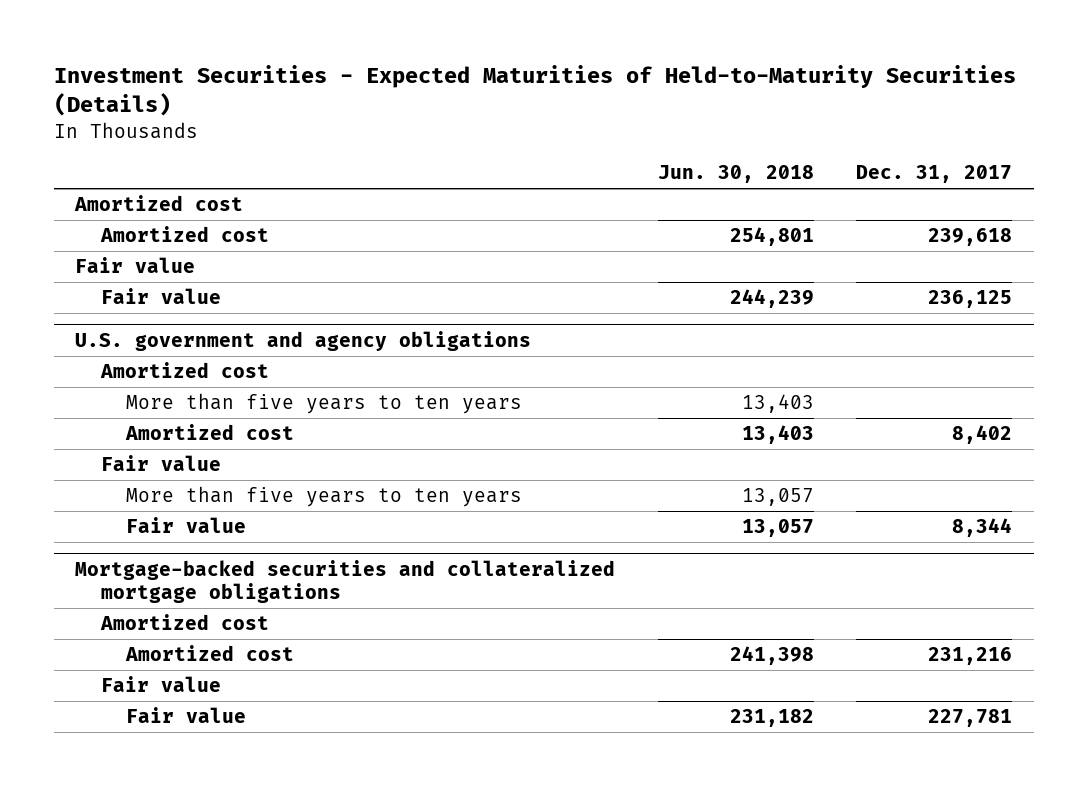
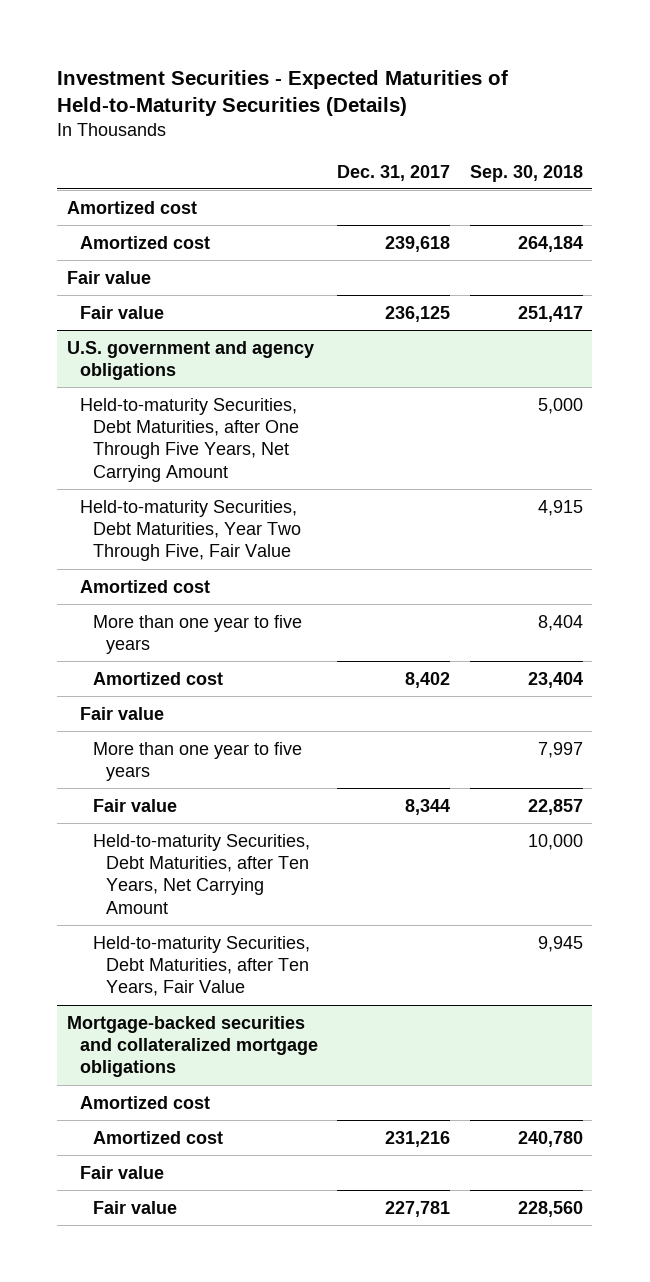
- | Jun. 30, 2018 | Dec. 31, 2017
+ | Dec. 31, 2017 | Sep. 30, 2018
@ U.S. government and agency obligations
+ Held-to-maturity Securities, Debt Maturities, after One Through Five Years, Net Carrying Amount | | 5,000
+ Held-to-maturity Securities, Debt Maturities, Year Two Through Five, Fair Value | | 4,915
- More than five years to ten years | 13,403 |
+ More than one year to five years | | 8,404
- More than five years to ten years | 13,057 |
+ More than one year to five years | | 7,997
+ Held-to-maturity Securities, Debt Maturities, after Ten Years, Net Carrying Amount | | 10,000
+ Held-to-maturity Securities, Debt Maturities, after Ten Years, Fair Value | | 9,945

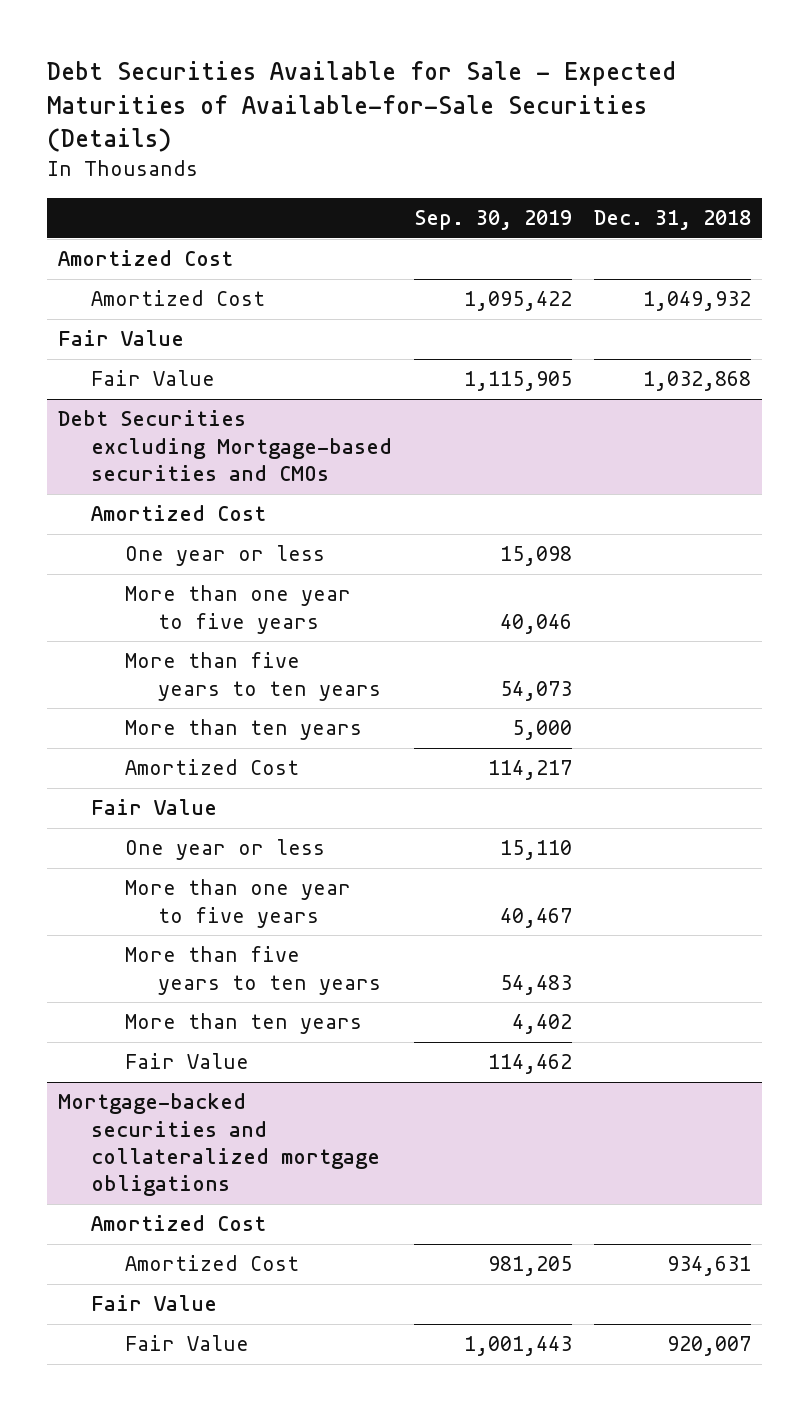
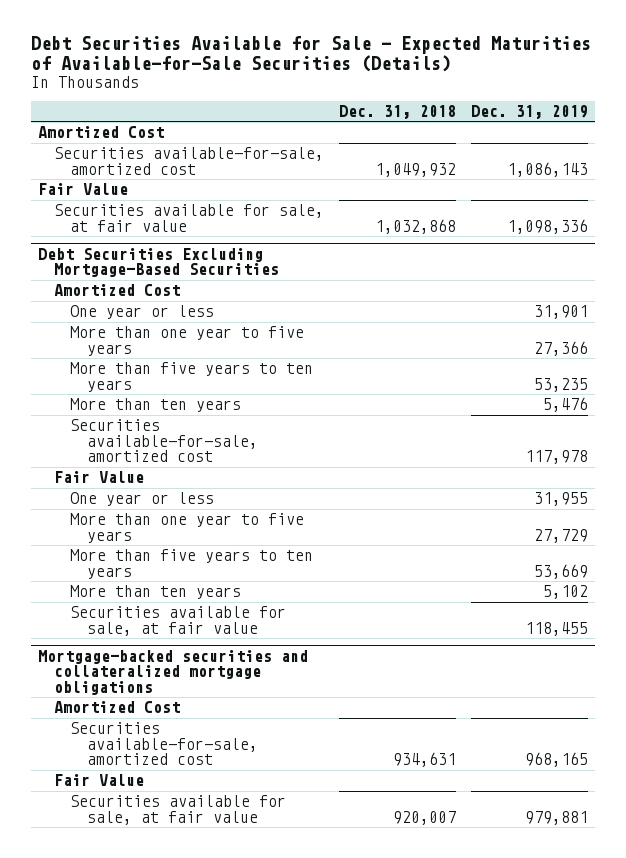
- | Sep. 30, 2019 | Dec. 31, 2018
+ | Dec. 31, 2018 | Dec. 31, 2019
- Amortized Cost | 1,095,422 | 1,049,932
+ Securities available-for-sale, amortized cost | 1,049,932 | 1,086,143
- Fair Value | 1,115,905 | 1,032,868
- Debt Securities excluding Mortgage-based securities and CMOs
+ Securities available for sale, at fair value | 1,032,868 | 1,098,336
+ Debt Securities Excluding Mortgage-Based Securities
- Amortized Cost | 114,217 |
+ Securities available-for-sale, amortized cost | | 117,978
- Fair Value | 114,462 |
+ Securities available for sale, at fair value | | 118,455
@ Mortgage-backed securities and collateralized mortgage obligations
- Amortized Cost | 981,205 | 934,631
+ Securities available-for-sale, amortized cost | 934,631 | 968,165
- Fair Value | 1,001,443 | 920,007
+ Securities available for sale, at fair value | 920,007 | 979,881

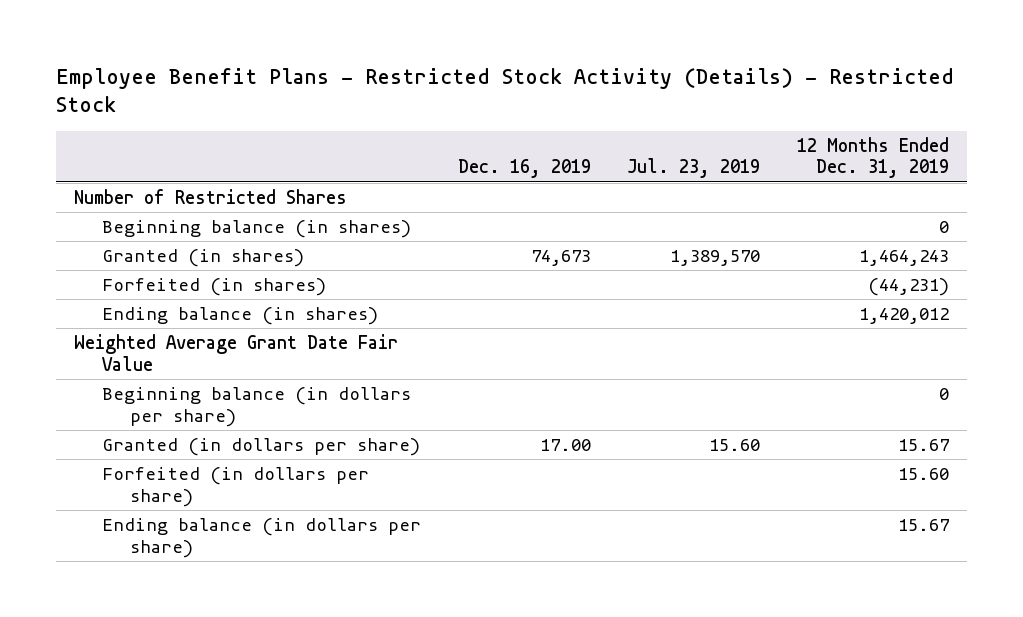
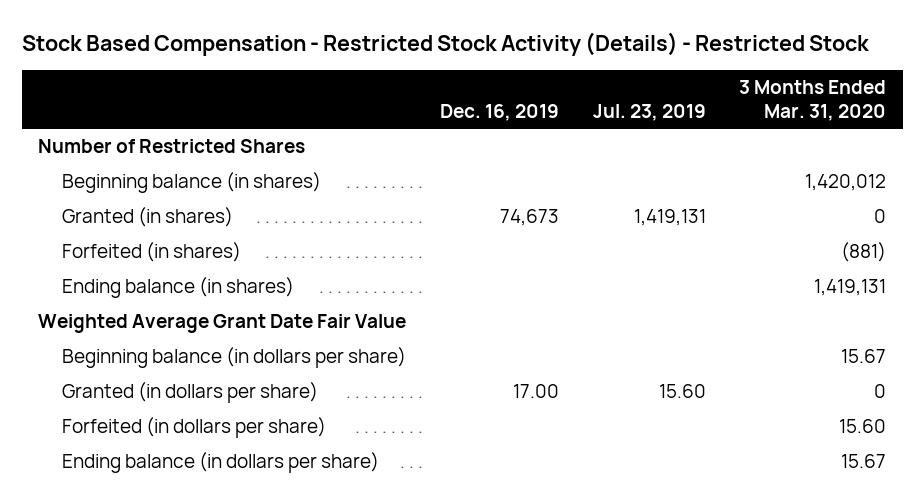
- Employee Benefit Plans - Restricted Stock Activity (Details) - Restricted Stock
+ Stock Based Compensation - Restricted Stock Activity (Details) - Restricted Stock
- | Dec. 16, 2019 | Jul. 23, 2019 | 12 Months Ended Dec. 31, 2019
+ | Dec. 16, 2019 | Jul. 23, 2019 | 3 Months Ended Mar. 31, 2020
- Granted (in shares) | 74,673 | 1,389,570 | 1,464,243
+ Granted (in shares) | 74,673 | 1,419,131 | 0

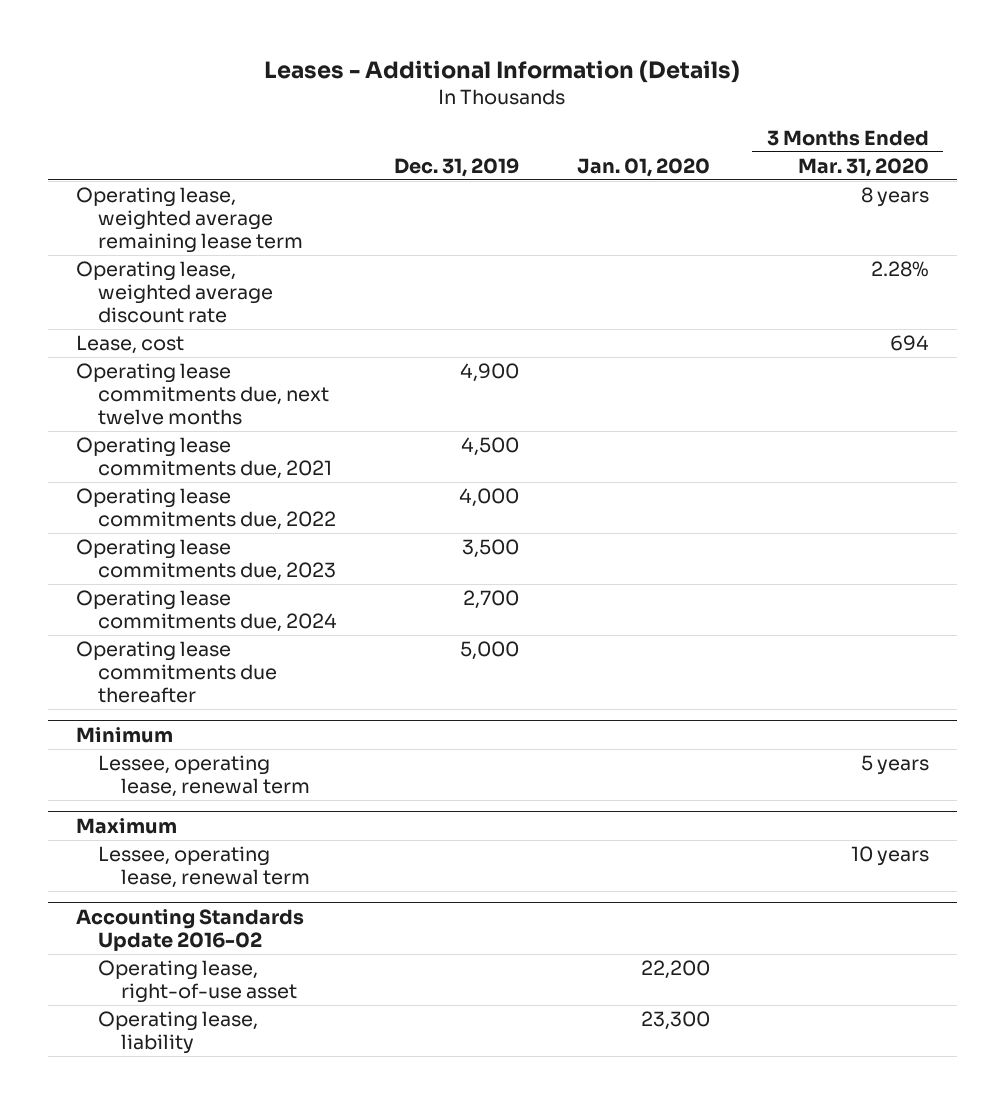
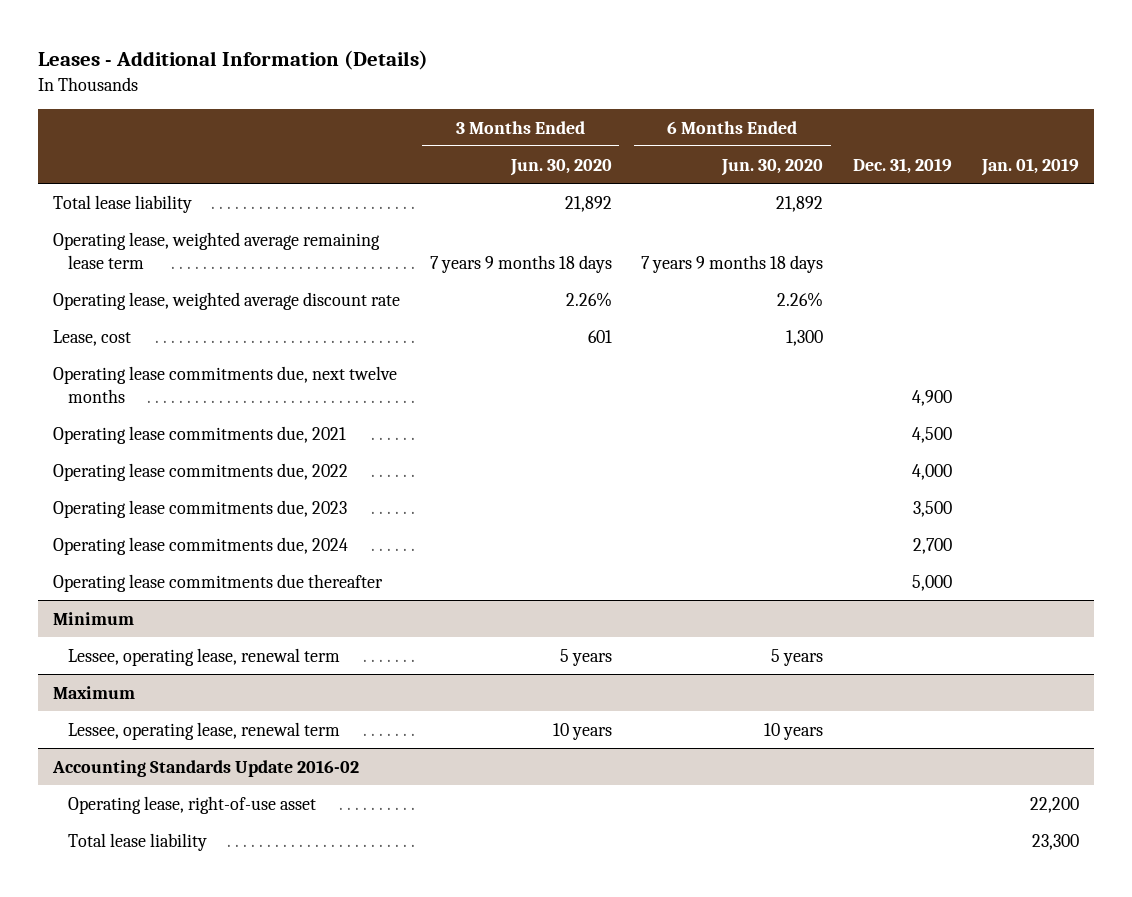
- | Dec. 31, 2019 | Jan. 01, 2020 | 3 Months Ended Mar. 31, 2020
+ | 3 Months Ended Jun. 30, 2020 | 6 Months Ended Jun. 30, 2020 | Dec. 31, 2019 | Jan. 01, 2019
+ Total lease liability | 21,892 | 21,892 | |
@ Accounting Standards Update 2016-02
- Operating lease, liability | | 23,300 |
+ Total lease liability | | | | 23,300

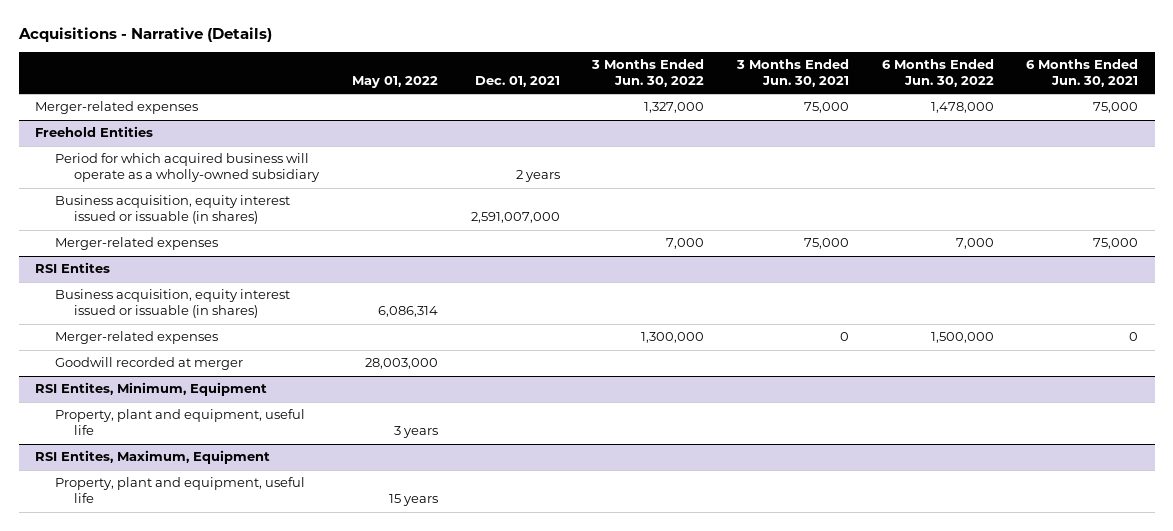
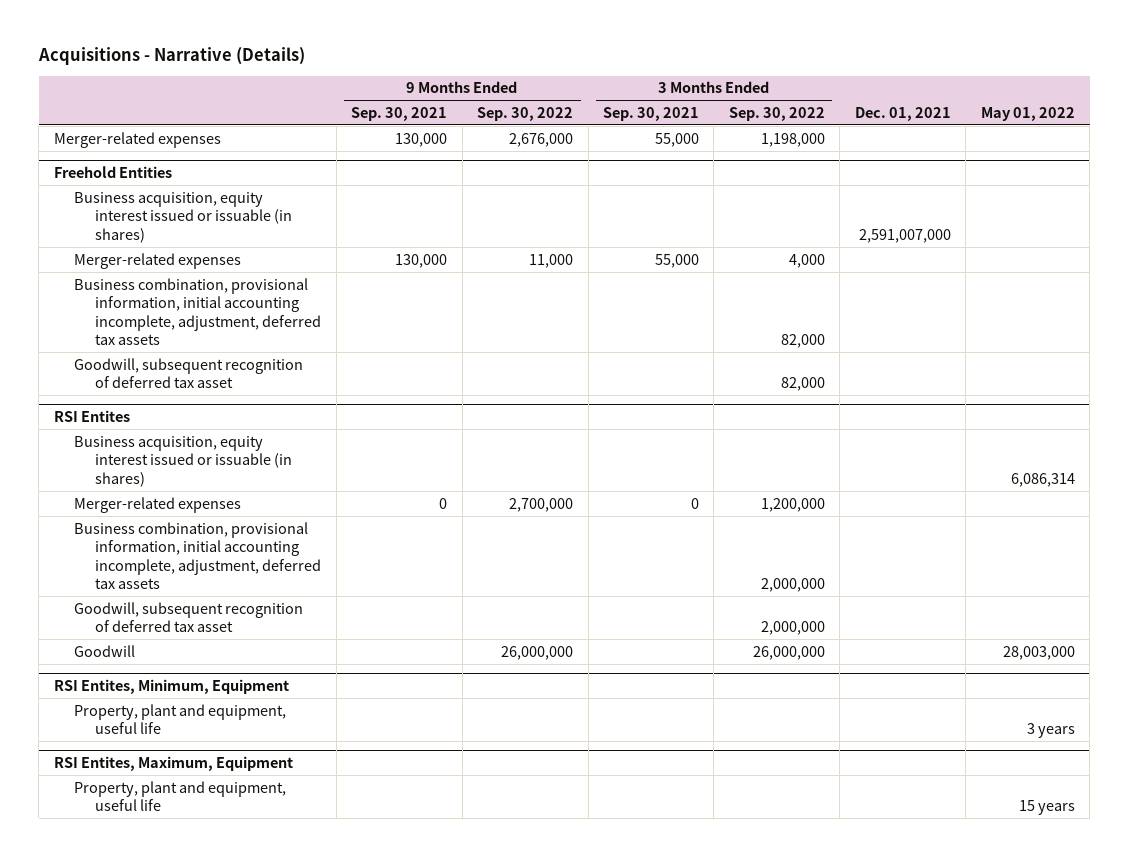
- | May 01, 2022 | Dec. 01, 2021 | 3 Months Ended Jun. 30, 2022 | 3 Months Ended Jun. 30, 2021 | 6 Months Ended Jun. 30, 2022 | 6 Months Ended Jun. 30, 2021
+ | 9 Months Ended Sep. 30, 2021 | 9 Months Ended Sep. 30, 2022 | 3 Months Ended Sep. 30, 2021 | 3 Months Ended Sep. 30, 2022 | Dec. 01, 2021 | May 01, 2022
@ Freehold Entities
- Period for which acquired business will operate as a wholly-owned subsidiary | | 2 years | | | |
+ Business combination, provisional information, initial accounting incomplete, adjustment, deferred tax assets | | | | 82,000 | |
+ Goodwill, subsequent recognition of deferred tax asset | | | | 82,000 | |
@ RSI Entites
- Goodwill recorded at merger | 28,003,000 | | | | |
+ Business combination, provisional information, initial accounting incomplete, adjustment, deferred tax assets | | | | 2,000,000 | |
+ Goodwill, subsequent recognition of deferred tax asset | | | | 2,000,000 | |
+ Goodwill | | 26,000,000 | | 26,000,000 | | 28,003,000

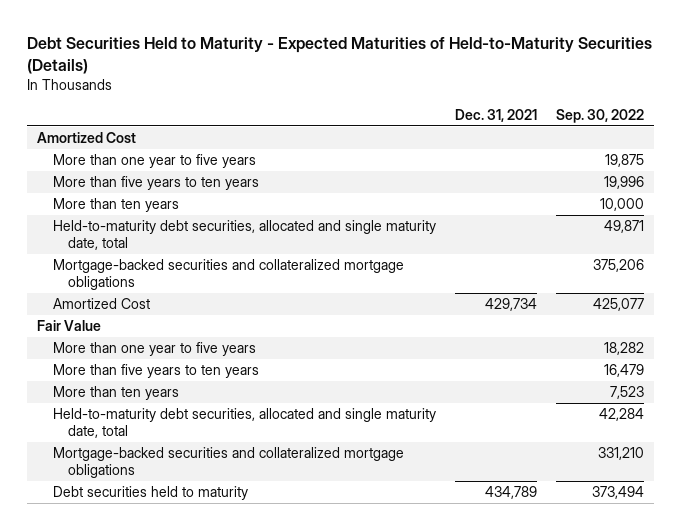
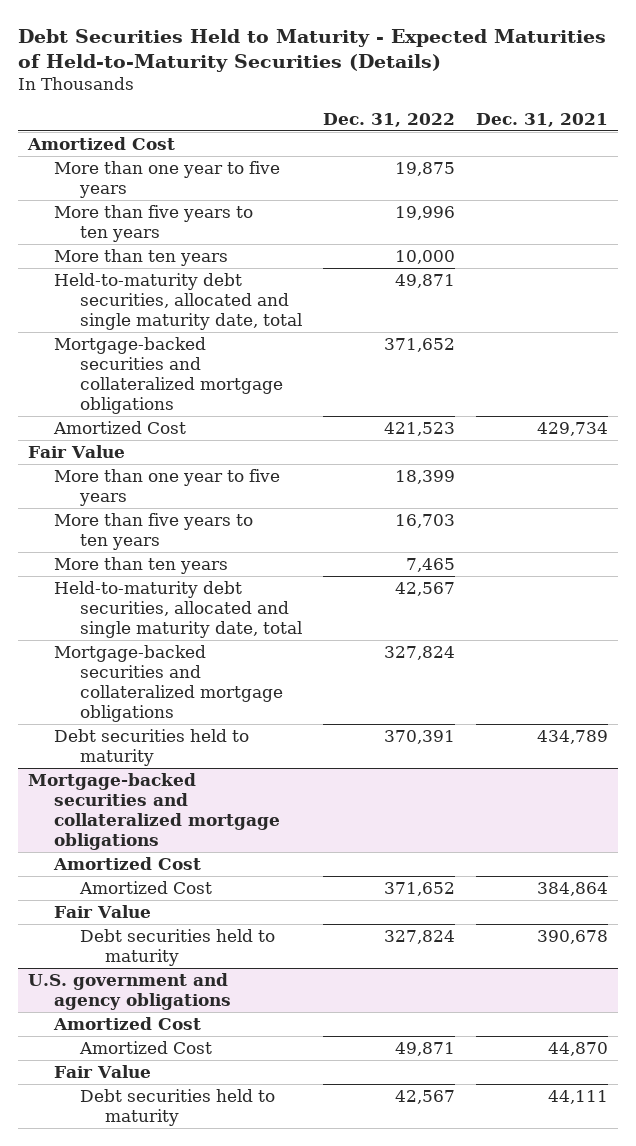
- | Dec. 31, 2021 | Sep. 30, 2022
+ | Dec. 31, 2022 | Dec. 31, 2021
+ Mortgage-backed securities and collateralized mortgage obligations
+ Amortized Cost
+ Amortized Cost | 371,652 | 384,864
+ Fair Value
+ Debt securities held to maturity | 327,824 | 390,678
+ U.S. government and agency obligations
+ Amortized Cost
+ Amortized Cost | 49,871 | 44,870
+ Fair Value
+ Debt securities held to maturity | 42,567 | 44,111

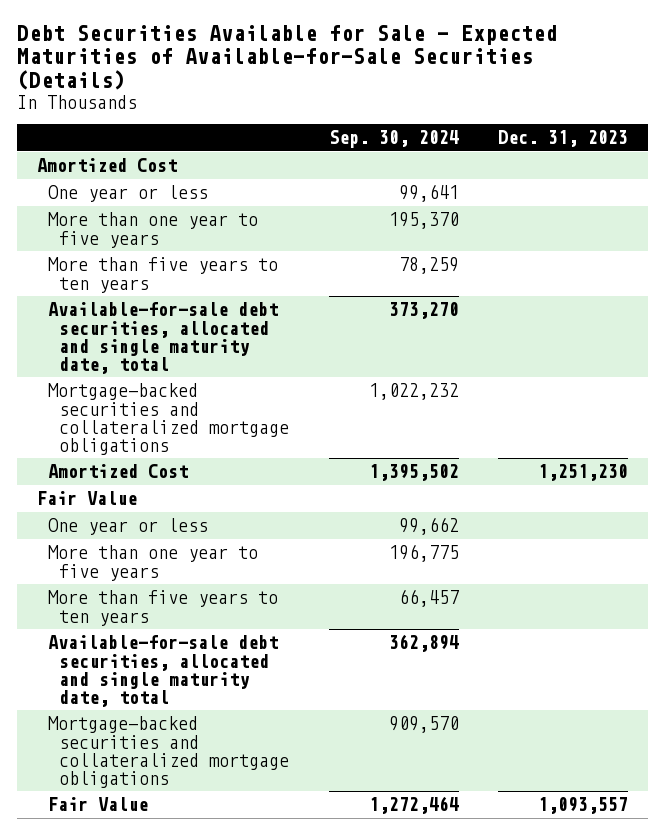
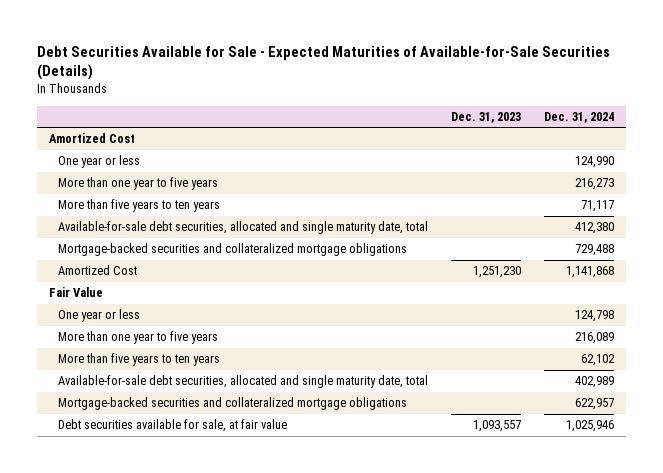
- | Sep. 30, 2024 | Dec. 31, 2023
+ | Dec. 31, 2023 | Dec. 31, 2024
- Fair Value | 1,272,464 | 1,093,557
+ Debt securities available for sale, at fair value | 1,093,557 | 1,025,946

